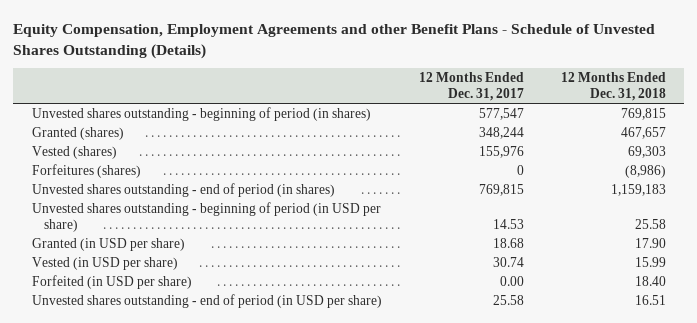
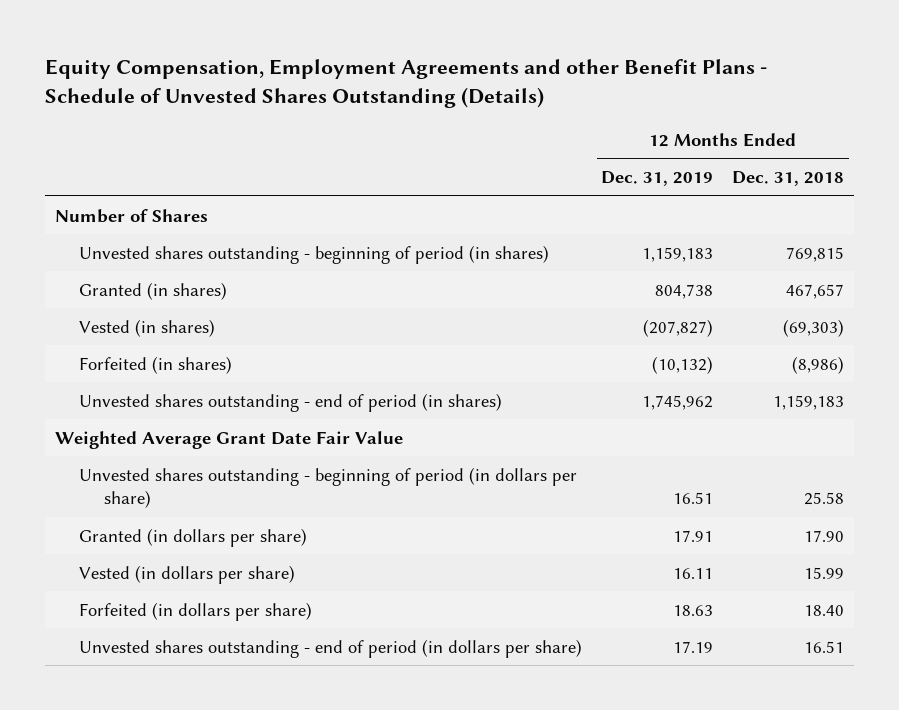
- | 12 Months Ended Dec. 31, 2017 | 12 Months Ended Dec. 31, 2018
+ | 12 Months Ended Dec. 31, 2019 | 12 Months Ended Dec. 31, 2018
+ Number of Shares
- Granted (shares) | 348,244 | 467,657
- Vested (shares) | 155,976 | 69,303
- Forfeitures (shares) | 0 | (8,986)
+ Granted (in shares) | 804,738 | 467,657
+ Vested (in shares) | (207,827) | (69,303)
+ Forfeited (in shares) | (10,132) | (8,986)
- Unvested shares outstanding - beginning of period (in USD per share) | 14.53 | 25.58
- Granted (in USD per share) | 18.68 | 17.90
- Vested (in USD per share) | 30.74 | 15.99
- Forfeited (in USD per share) | 0.00 | 18.40
- Unvested shares outstanding - end of period (in USD per share) | 25.58 | 16.51
+ Weighted Average Grant Date Fair Value
+ Unvested shares outstanding - beginning of period (in dollars per share) | 16.51 | 25.58
+ Granted (in dollars per share) | 17.91 | 17.90
+ Vested (in dollars per share) | 16.11 | 15.99
+ Forfeited (in dollars per share) | 18.63 | 18.40
+ Unvested shares outstanding - end of period (in dollars per share) | 17.19 | 16.51

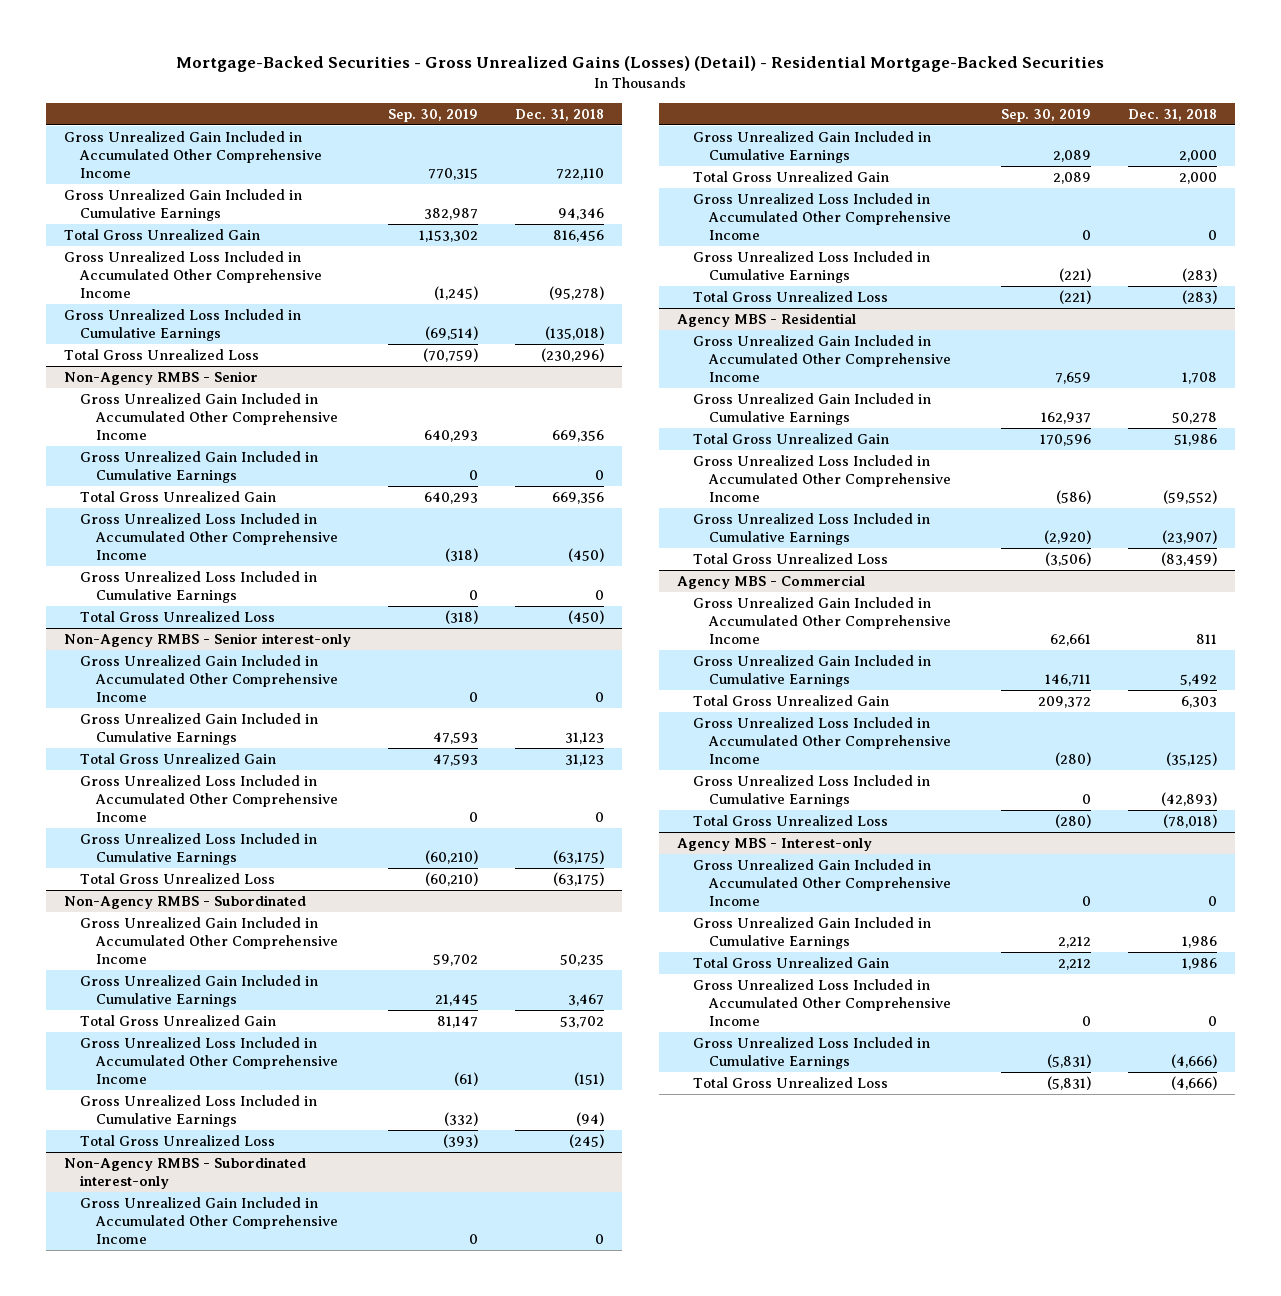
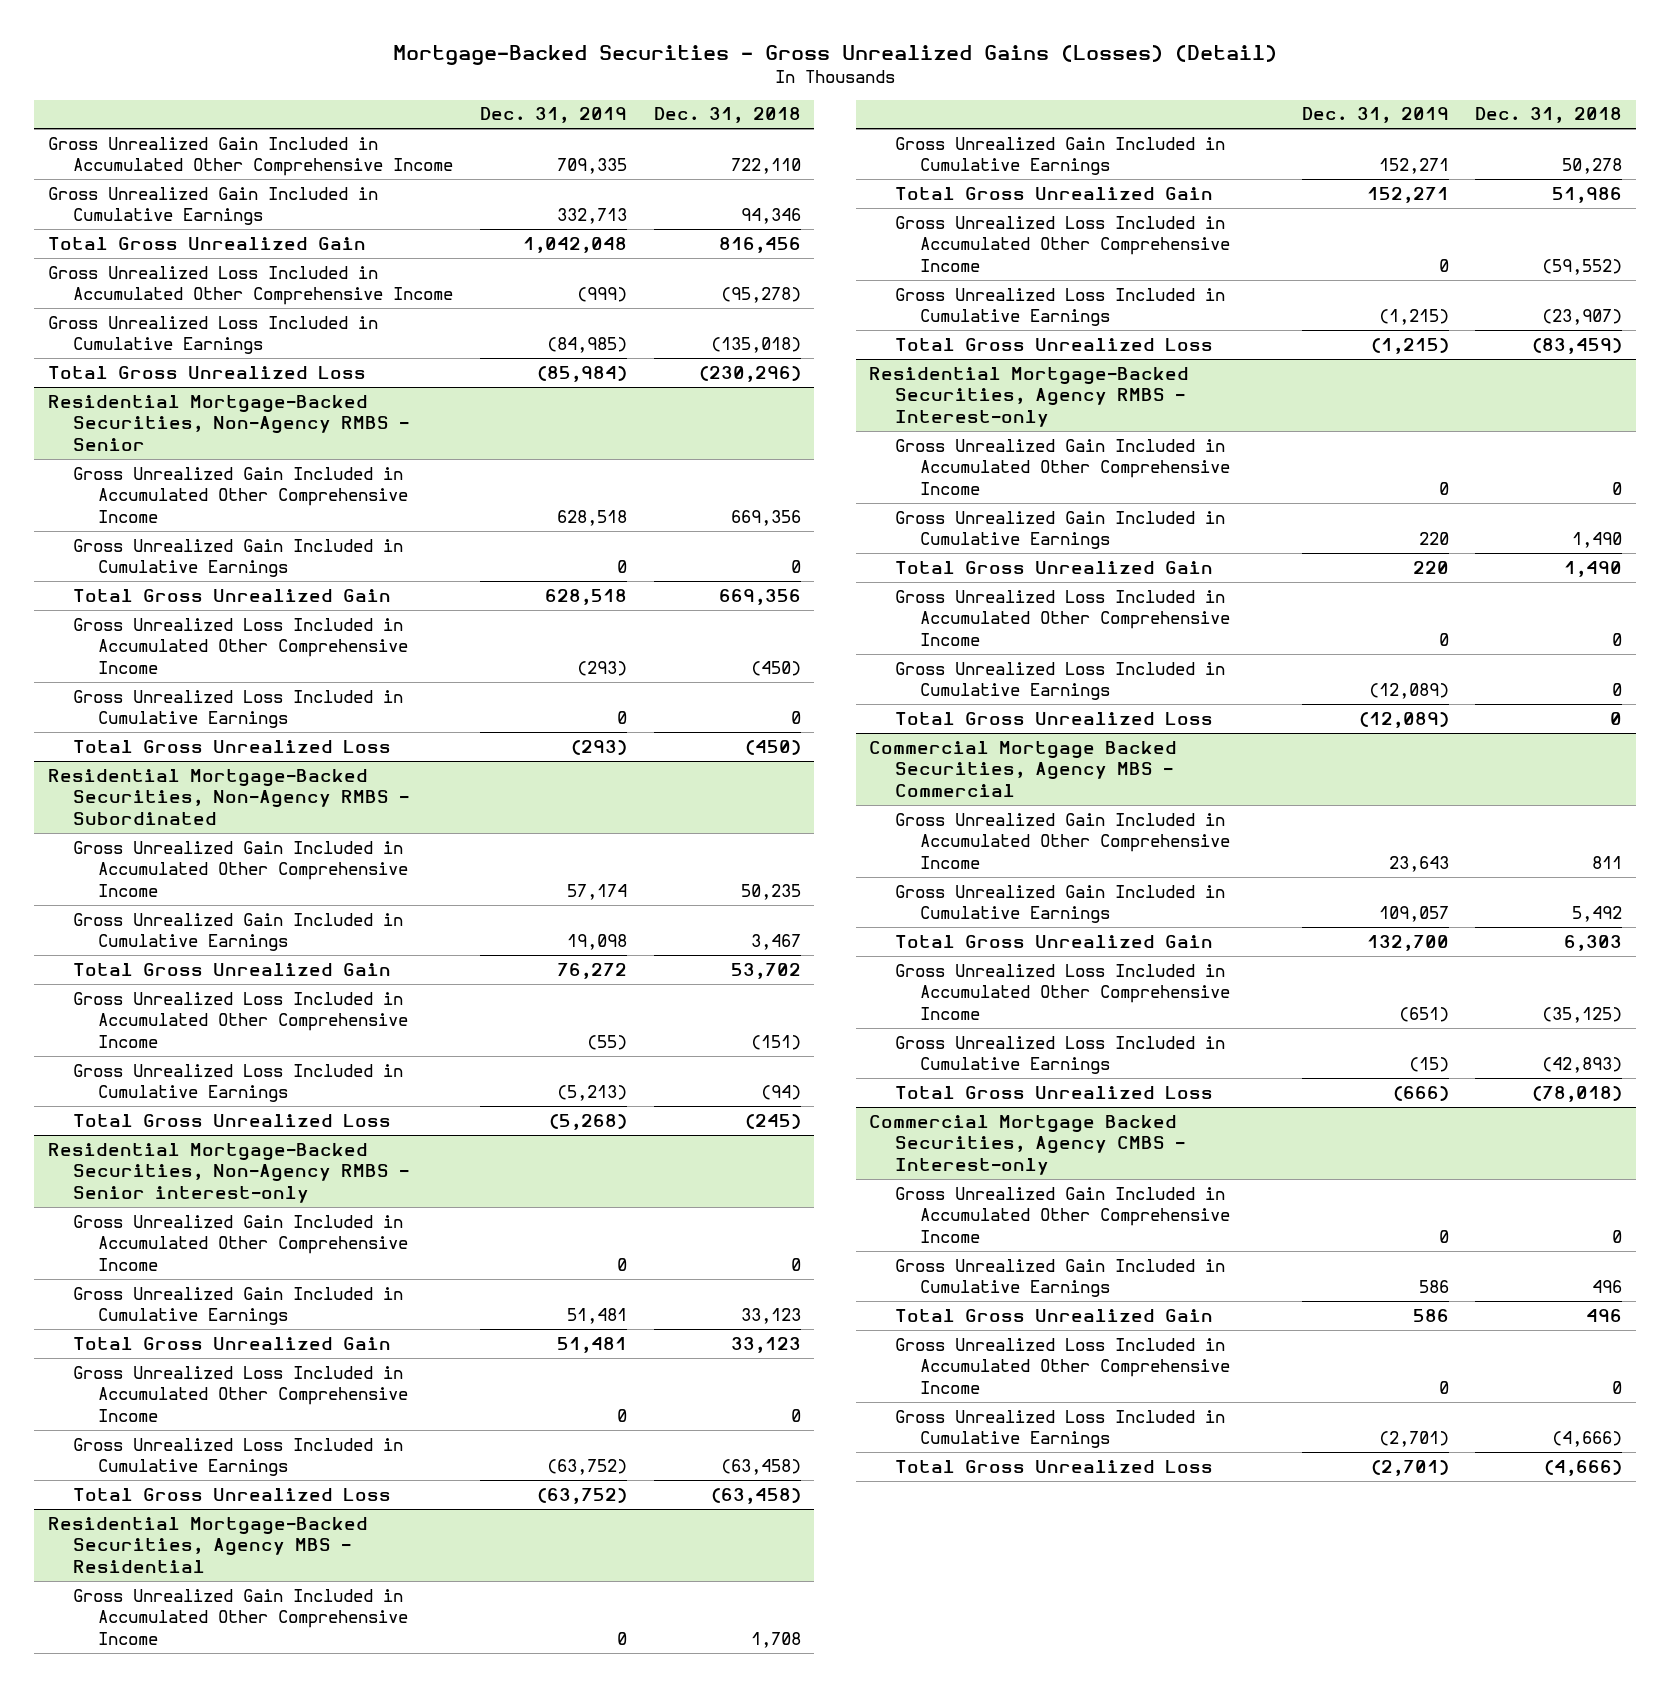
- Mortgage-Backed Securities - Gross Unrealized Gains (Losses) (Detail) - Residential Mortgage-Backed Securities
+ Mortgage-Backed Securities - Gross Unrealized Gains (Losses) (Detail)
- | Sep. 30, 2019 | Dec. 31, 2018
+ | Dec. 31, 2019 | Dec. 31, 2018
- Non-Agency RMBS - Senior
+ Residential Mortgage-Backed Securities, Non-Agency RMBS - Senior
- Non-Agency RMBS - Senior interest-only
- Gross Unrealized Gain Included in Accumulated Other Comprehensive Income | 0 | 0
- Gross Unrealized Gain Included in Cumulative Earnings | 47,593 | 31,123
- Total Gross Unrealized Gain | 47,593 | 31,123
- Gross Unrealized Loss Included in Accumulated Other Comprehensive Income | 0 | 0
- Gross Unrealized Loss Included in Cumulative Earnings | (60,210) | (63,175)
- Total Gross Unrealized Loss | (60,210) | (63,175)
- Non-Agency RMBS - Subordinated
+ Residential Mortgage-Backed Securities, Non-Agency RMBS - Subordinated
- Non-Agency RMBS - Subordinated interest-only
+ Residential Mortgage-Backed Securities, Non-Agency RMBS - Senior interest-only
- Gross Unrealized Gain Included in Cumulative Earnings | 2,089 | 2,000
- Total Gross Unrealized Gain | 2,089 | 2,000
+ Gross Unrealized Gain Included in Cumulative Earnings | 51,481 | 33,123
+ Total Gross Unrealized Gain | 51,481 | 33,123
- Gross Unrealized Loss Included in Cumulative Earnings | (221) | (283)
- Total Gross Unrealized Loss | (221) | (283)
- Agency MBS - Residential
+ Gross Unrealized Loss Included in Cumulative Earnings | (63,752) | (63,458)
+ Total Gross Unrealized Loss | (63,752) | (63,458)
+ Residential Mortgage-Backed Securities, Agency MBS - Residential
- Agency MBS - Commercial
+ Residential Mortgage-Backed Securities, Agency RMBS - Interest-only
+ Gross Unrealized Gain Included in Accumulated Other Comprehensive Income | 0 | 0
+ Gross Unrealized Gain Included in Cumulative Earnings | 220 | 1,490
+ Total Gross Unrealized Gain | 220 | 1,490
+ Gross Unrealized Loss Included in Accumulated Other Comprehensive Income | 0 | 0
+ Gross Unrealized Loss Included in Cumulative Earnings | (12,089) | 0
+ Total Gross Unrealized Loss | (12,089) | 0
+ Commercial Mortgage Backed Securities, Agency MBS - Commercial
- Agency MBS - Interest-only
+ Commercial Mortgage Backed Securities, Agency CMBS - Interest-only
- Gross Unrealized Gain Included in Cumulative Earnings | 2,212 | 1,986
- Total Gross Unrealized Gain | 2,212 | 1,986
+ Gross Unrealized Gain Included in Cumulative Earnings | 586 | 496
+ Total Gross Unrealized Gain | 586 | 496

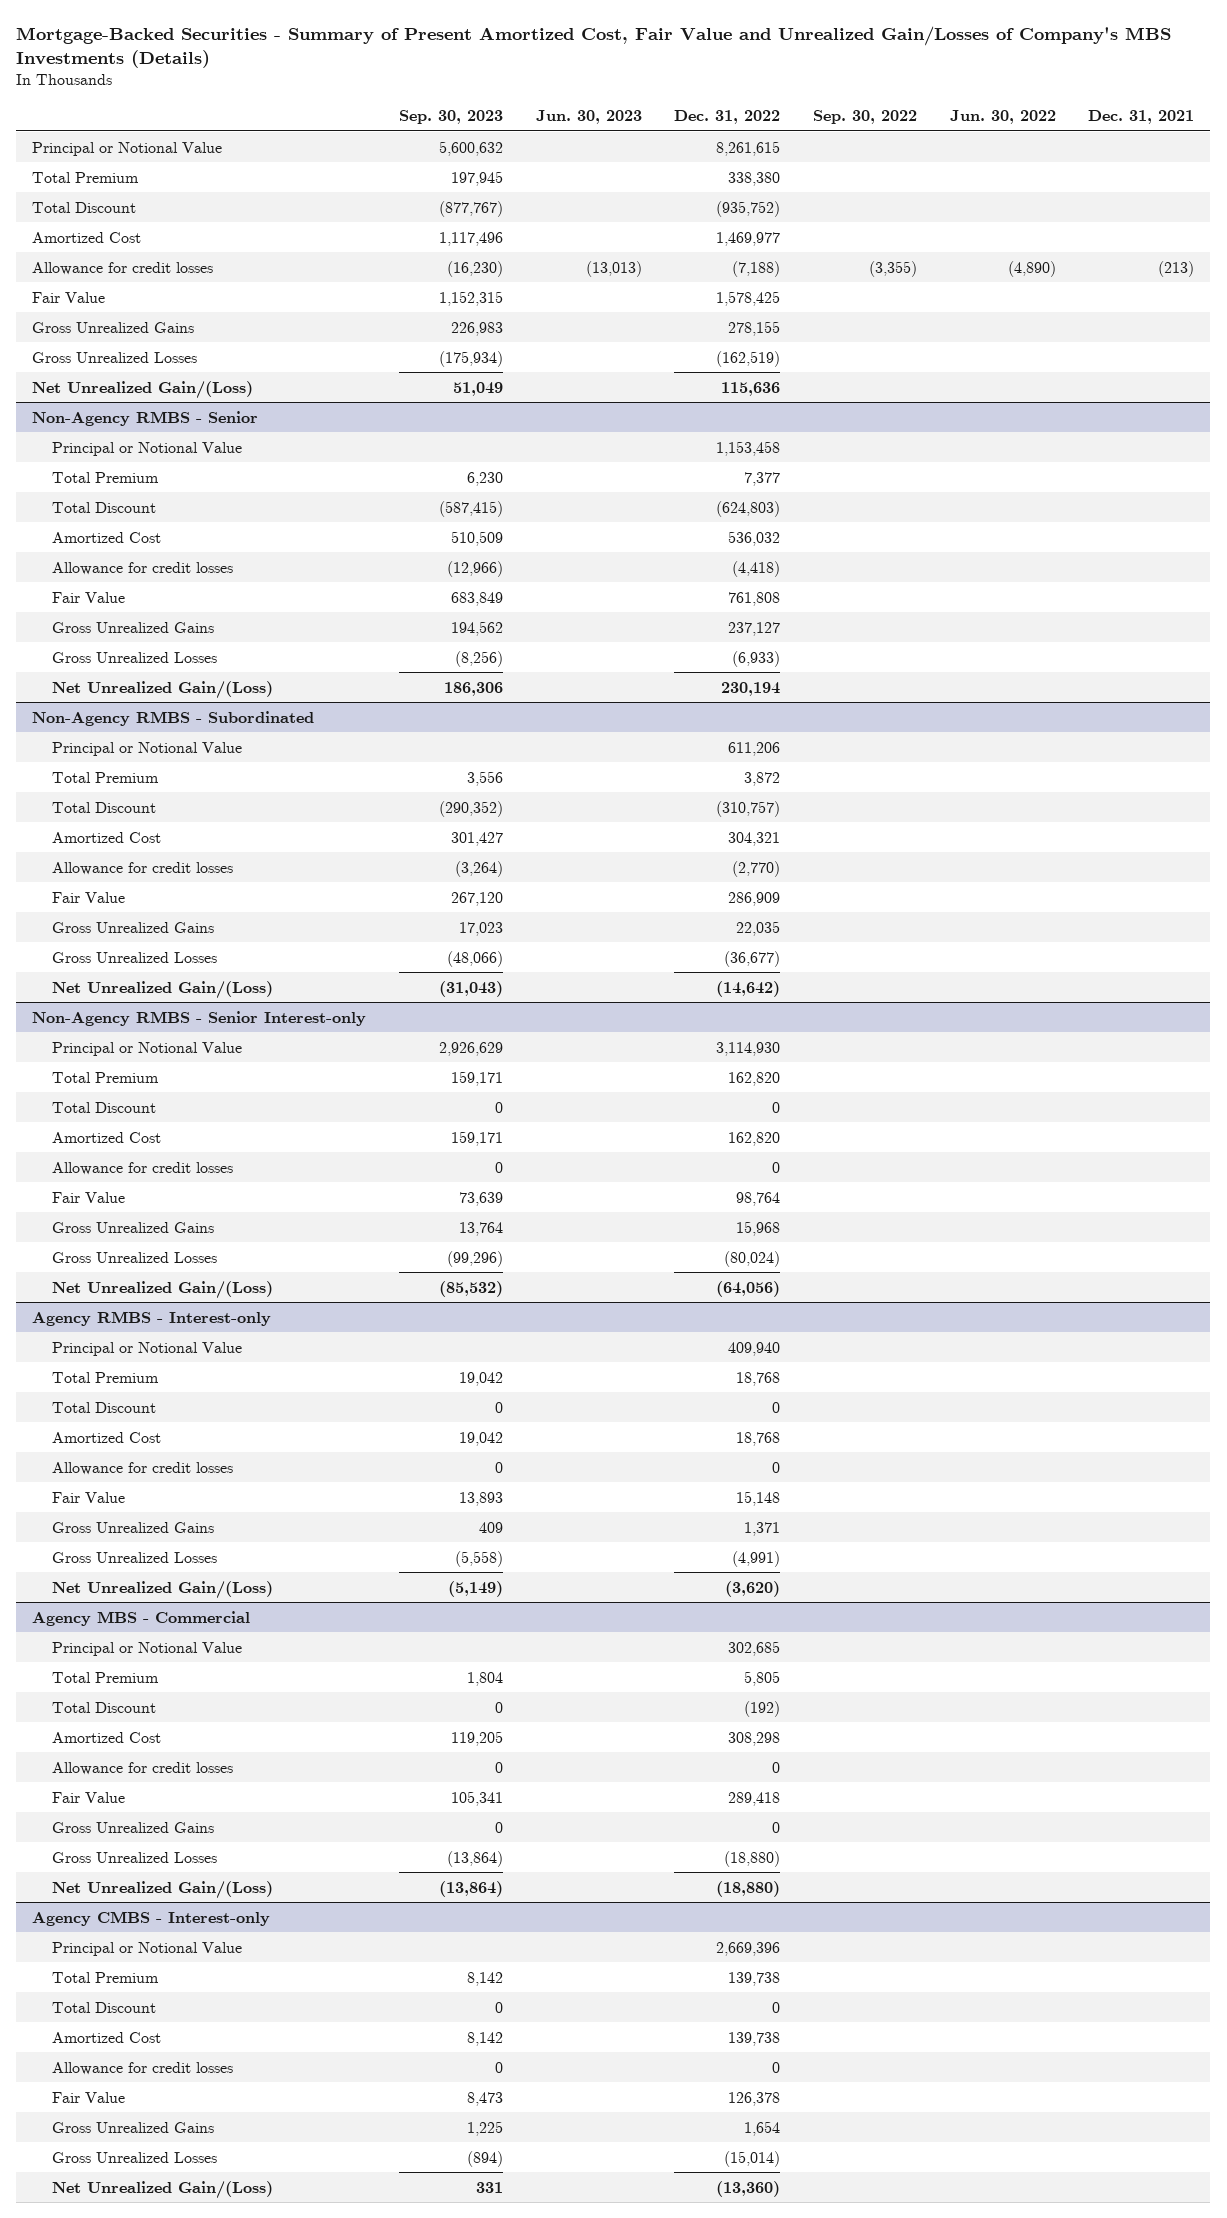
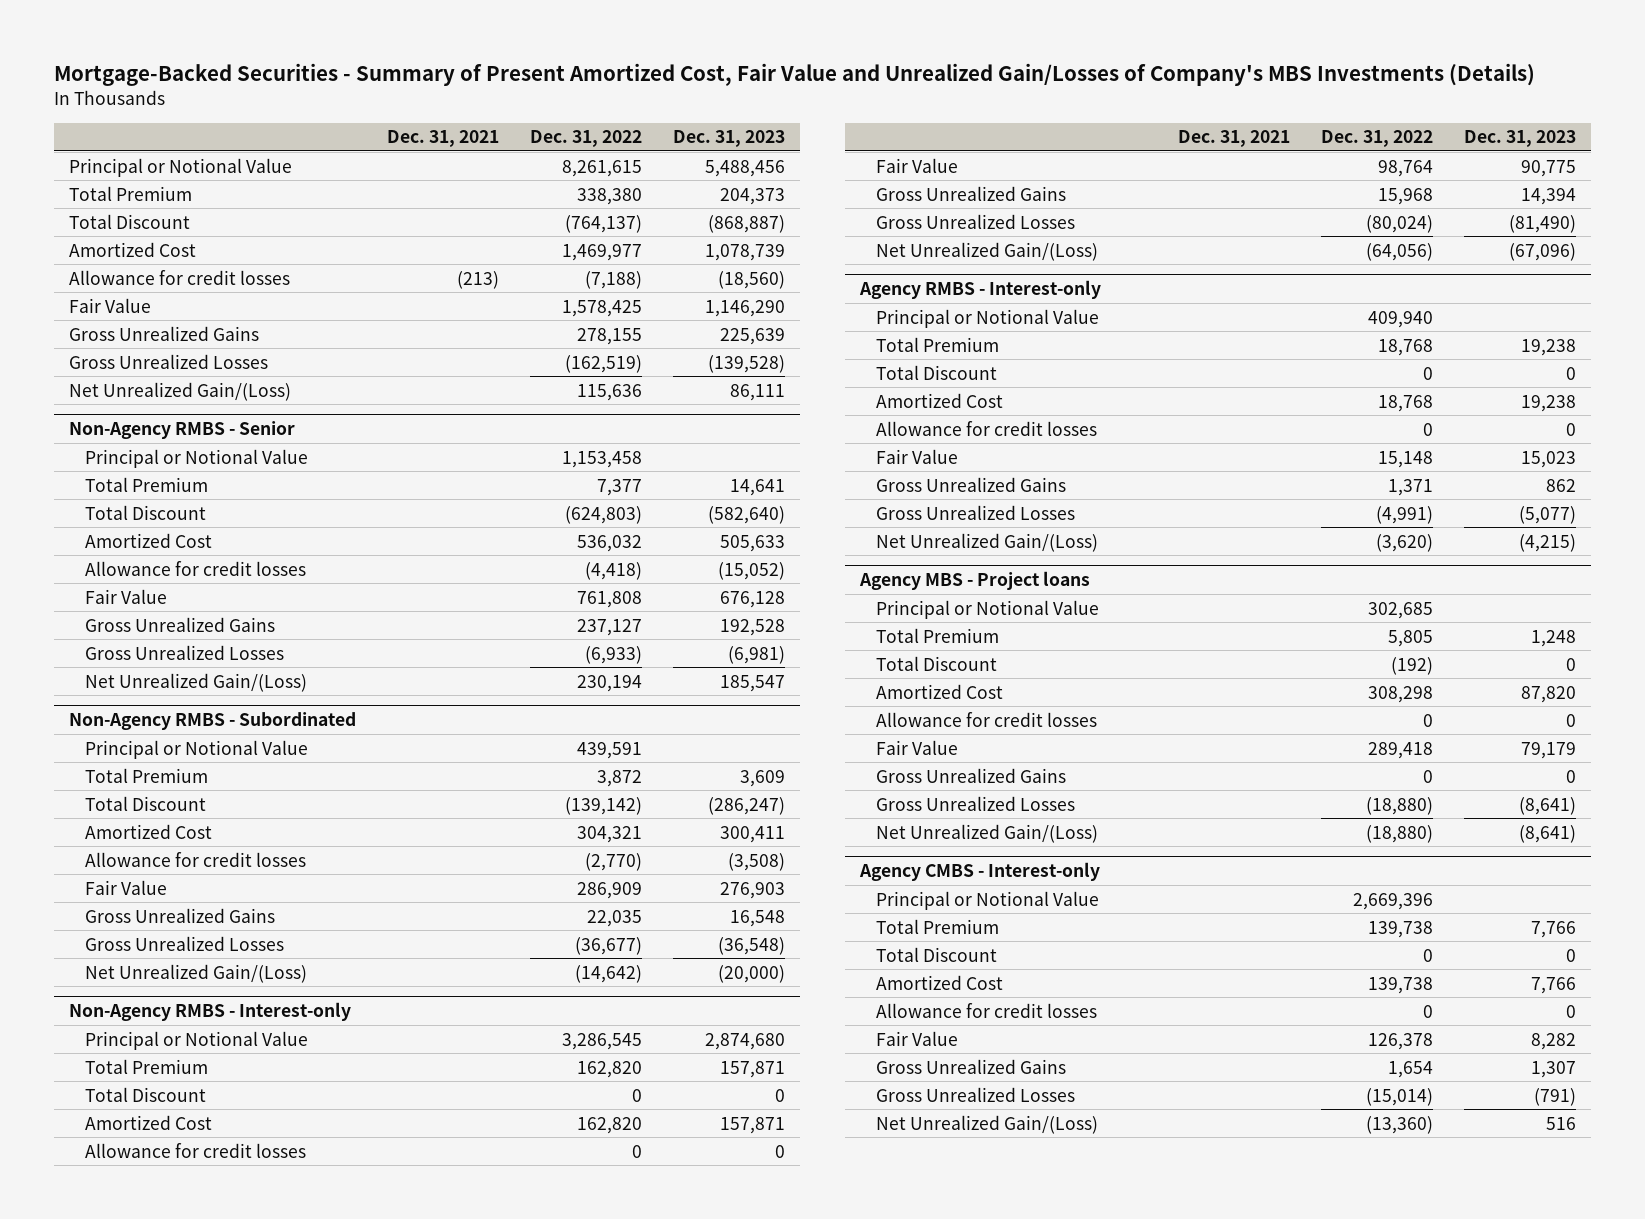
- | Sep. 30, 2023 | Jun. 30, 2023 | Dec. 31, 2022 | Sep. 30, 2022 | Jun. 30, 2022 | Dec. 31, 2021
+ | Dec. 31, 2021 | Dec. 31, 2022 | Dec. 31, 2023
- Total Discount | (877,767) | | (935,752) | | |
+ Total Discount | | (764,137) | (868,887)
@ Non-Agency RMBS - Subordinated
- Principal or Notional Value | | | 611,206 | | |
+ Principal or Notional Value | | 439,591 |
- Total Discount | (290,352) | | (310,757) | | |
+ Total Discount | | (139,142) | (286,247)
- Non-Agency RMBS - Senior Interest-only
- Principal or Notional Value | 2,926,629 | | 3,114,930 | | |
+ Non-Agency RMBS - Interest-only
+ Principal or Notional Value | | 3,286,545 | 2,874,680
- Agency MBS - Commercial
+ Agency MBS - Project loans

